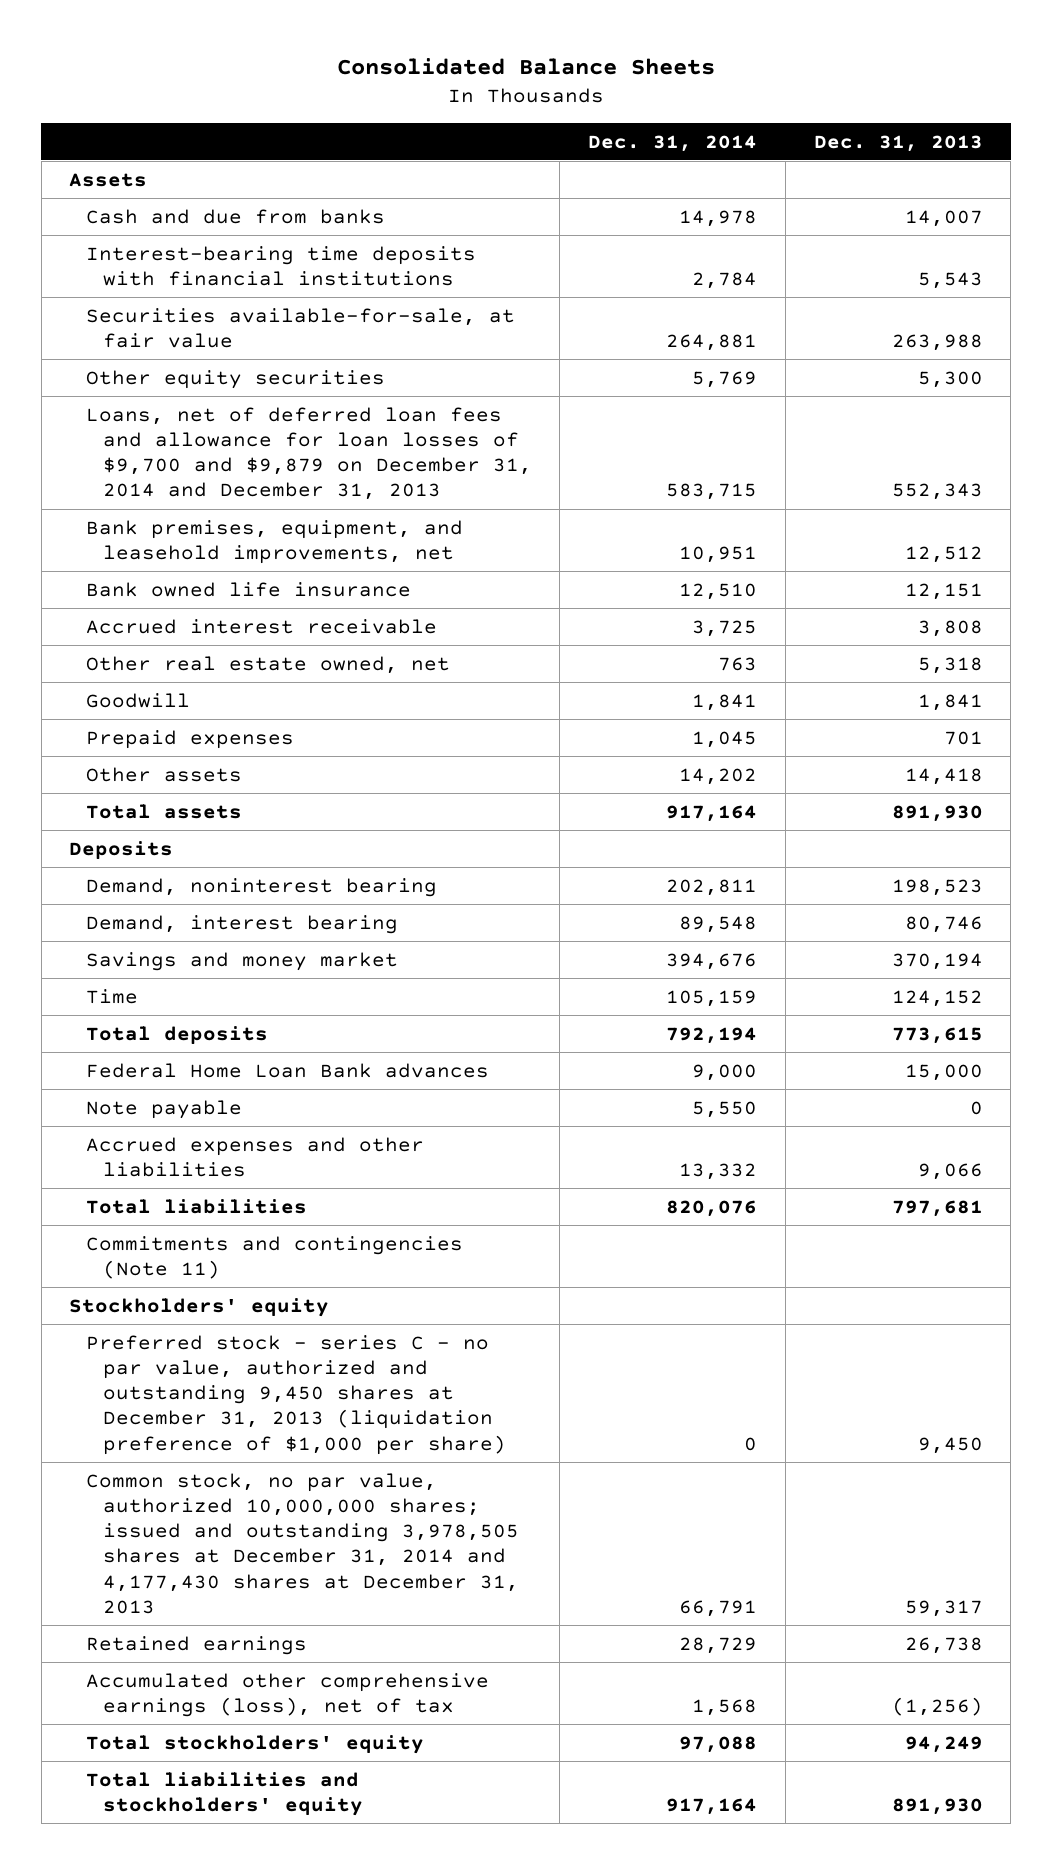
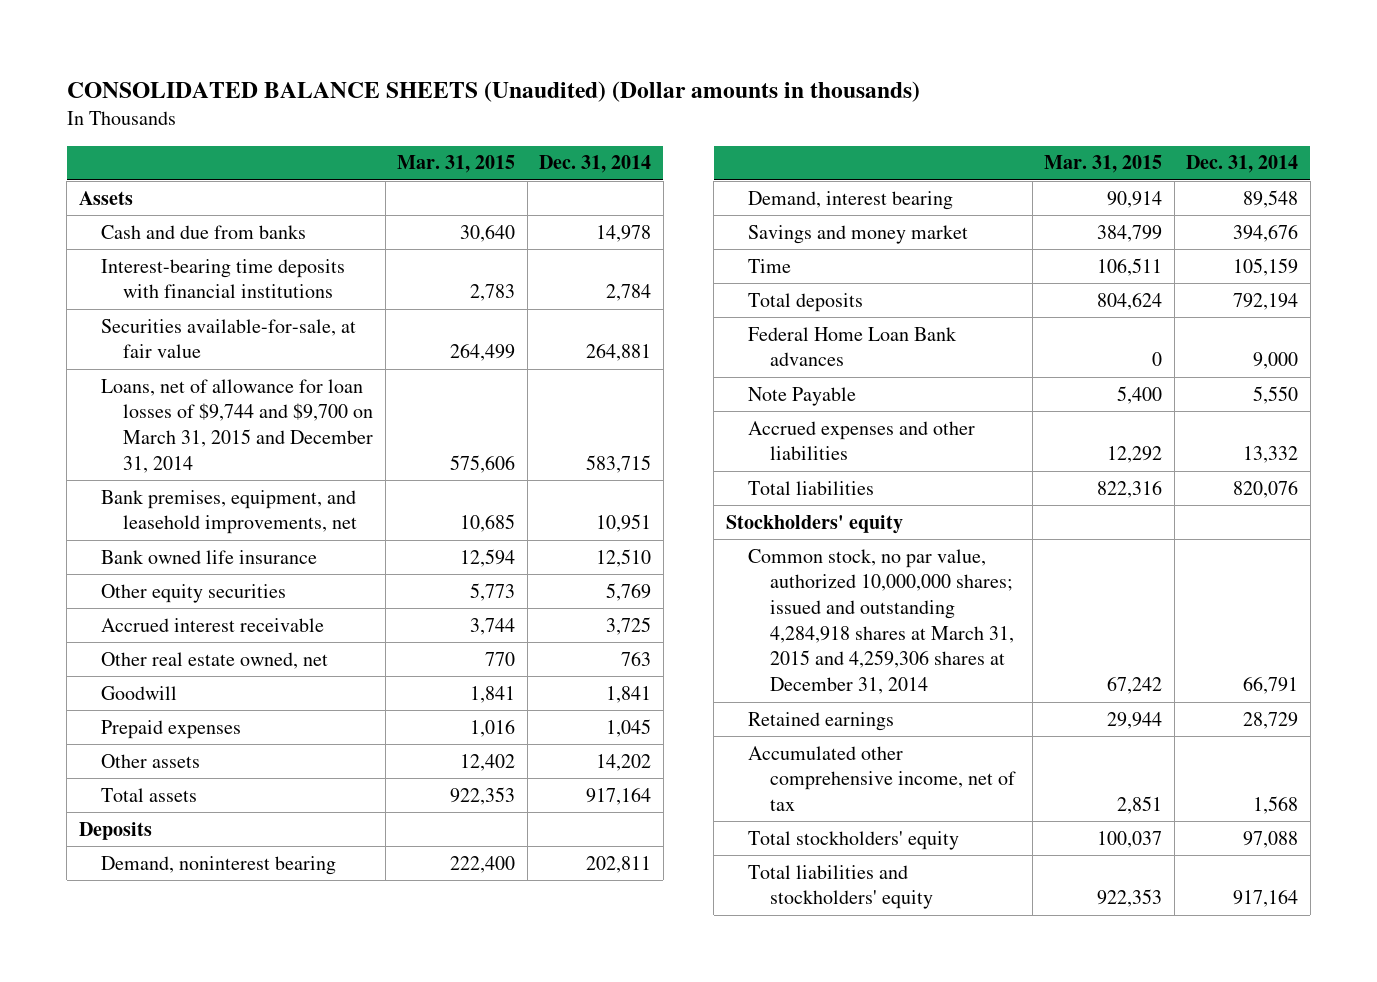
- Consolidated Balance Sheets
+ CONSOLIDATED BALANCE SHEETS (Unaudited) (Dollar amounts in thousands)
- | Dec. 31, 2014 | Dec. 31, 2013
+ | Mar. 31, 2015 | Dec. 31, 2014
- Loans, net of deferred loan fees and allowance for loan losses of $9,700 and $9,879 on December 31, 2014 and December 31, 2013 | 583,715 | 552,343
+ Loans, net of allowance for loan losses of $9,744 and $9,700 on March 31, 2015 and December 31, 2014 | 575,606 | 583,715
moved down: Other equity securities | 5,773 | 5,769
- Note payable | 5,550 | 0
+ Note Payable | 5,400 | 5,550
- Commitments and contingencies (Note 11)
- Preferred stock - series C - no par value, authorized and outstanding 9,450 shares at December 31, 2013 (liquidation preference of $1,000 per share) | 0 | 9,450
- Common stock, no par value, authorized 10,000,000 shares; issued and outstanding 3,978,505 shares at December 31, 2014 and 4,177,430 shares at December 31, 2013 | 66,791 | 59,317
+ Common stock, no par value, authorized 10,000,000 shares; issued and outstanding 4,284,918 shares at March 31, 2015 and 4,259,306 shares at December 31, 2014 | 67,242 | 66,791
- Accumulated other comprehensive earnings (loss), net of tax | 1,568 | (1,256)
+ Accumulated other comprehensive income, net of tax | 2,851 | 1,568

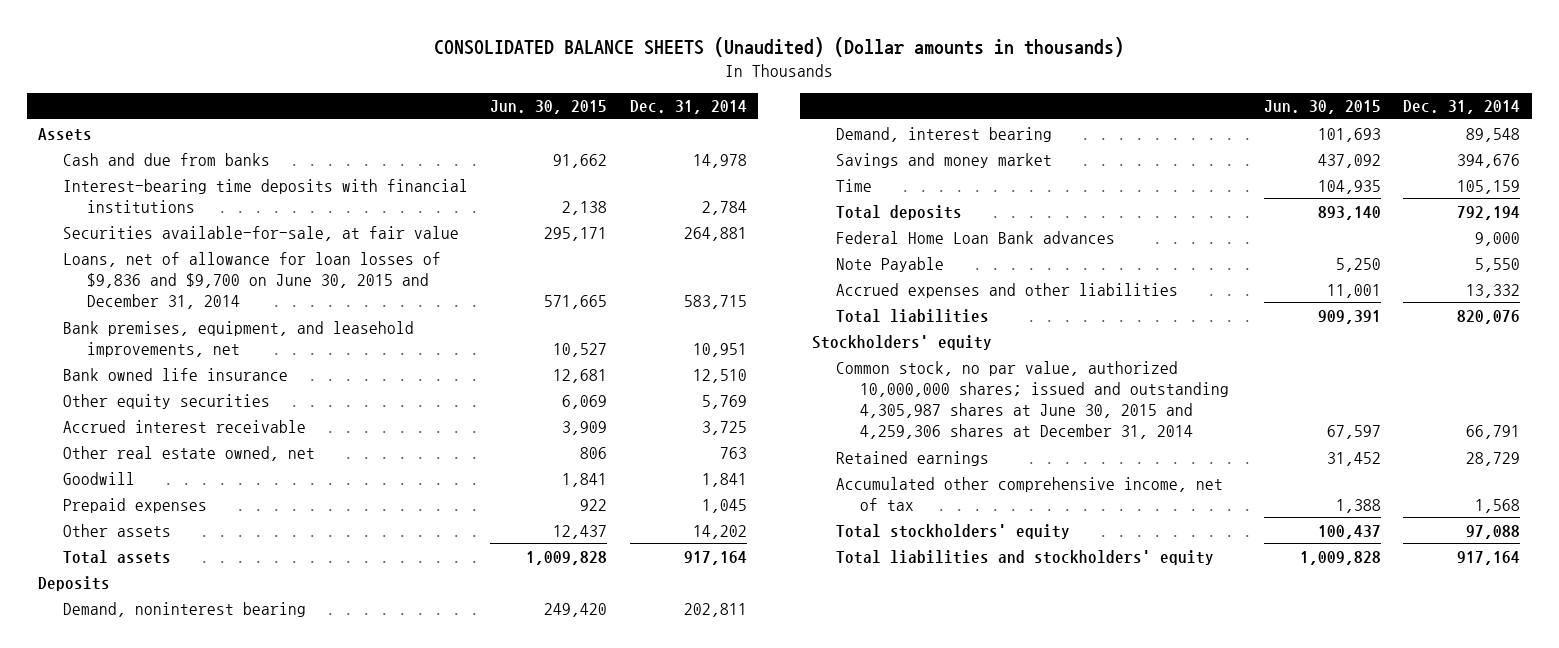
- | Mar. 31, 2015 | Dec. 31, 2014
+ | Jun. 30, 2015 | Dec. 31, 2014
- Loans, net of allowance for loan losses of $9,744 and $9,700 on March 31, 2015 and December 31, 2014 | 575,606 | 583,715
+ Loans, net of allowance for loan losses of $9,836 and $9,700 on June 30, 2015 and December 31, 2014 | 571,665 | 583,715
- Common stock, no par value, authorized 10,000,000 shares; issued and outstanding 4,284,918 shares at March 31, 2015 and 4,259,306 shares at December 31, 2014 | 67,242 | 66,791
+ Common stock, no par value, authorized 10,000,000 shares; issued and outstanding 4,305,987 shares at June 30, 2015 and 4,259,306 shares at December 31, 2014 | 67,597 | 66,791

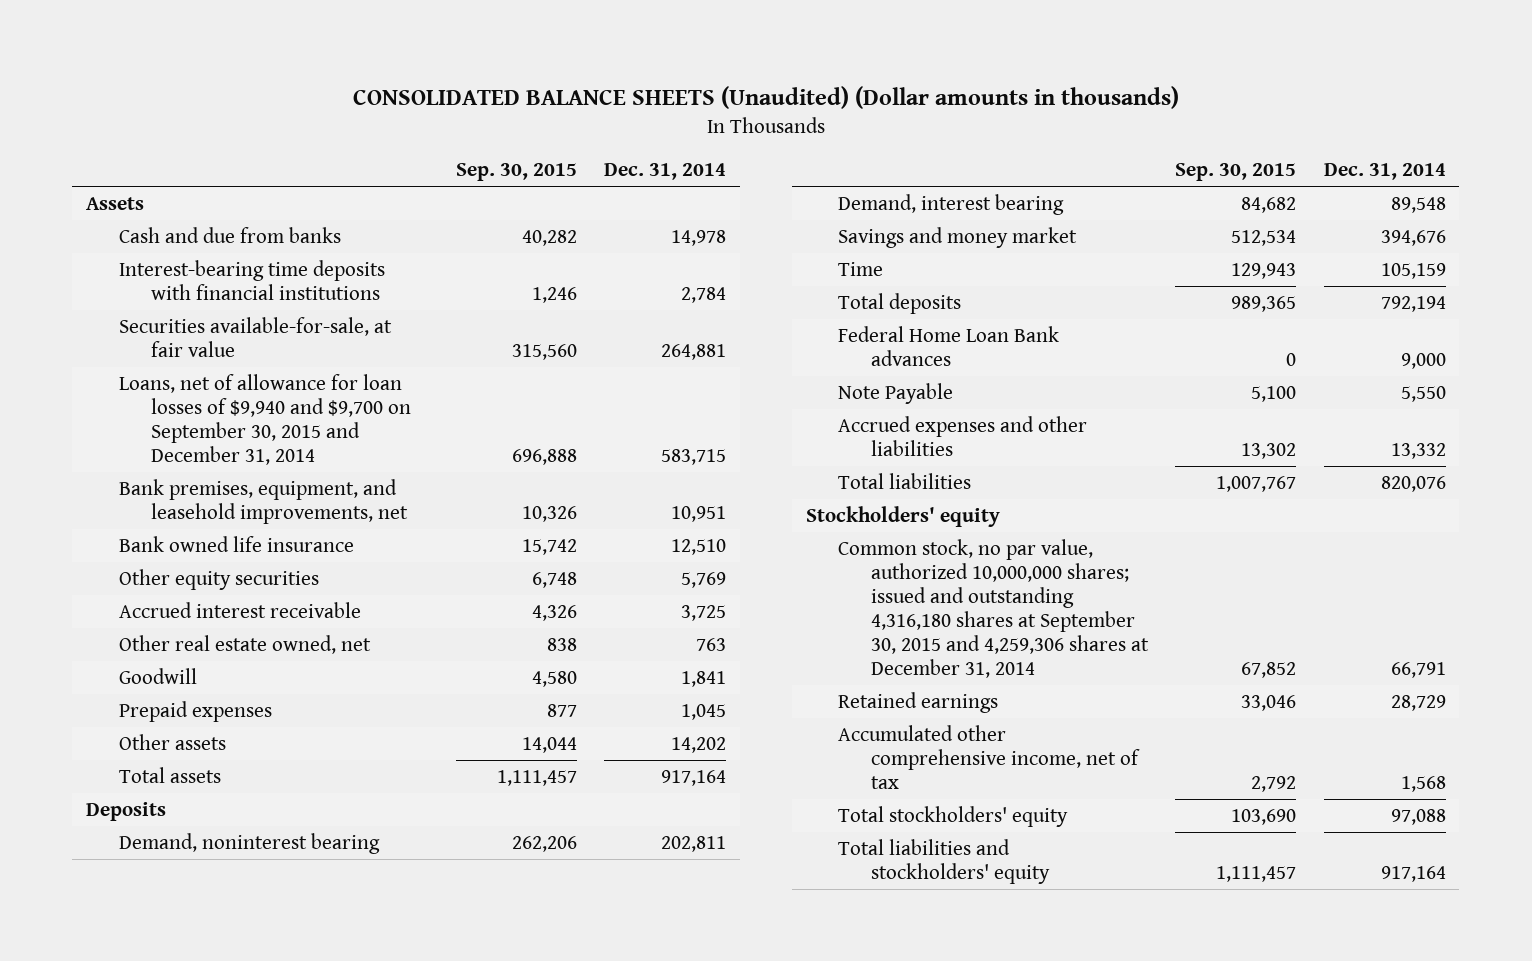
- | Jun. 30, 2015 | Dec. 31, 2014
+ | Sep. 30, 2015 | Dec. 31, 2014
- Loans, net of allowance for loan losses of $9,836 and $9,700 on June 30, 2015 and December 31, 2014 | 571,665 | 583,715
+ Loans, net of allowance for loan losses of $9,940 and $9,700 on September 30, 2015 and December 31, 2014 | 696,888 | 583,715
- Common stock, no par value, authorized 10,000,000 shares; issued and outstanding 4,305,987 shares at June 30, 2015 and 4,259,306 shares at December 31, 2014 | 67,597 | 66,791
+ Common stock, no par value, authorized 10,000,000 shares; issued and outstanding 4,316,180 shares at September 30, 2015 and 4,259,306 shares at December 31, 2014 | 67,852 | 66,791

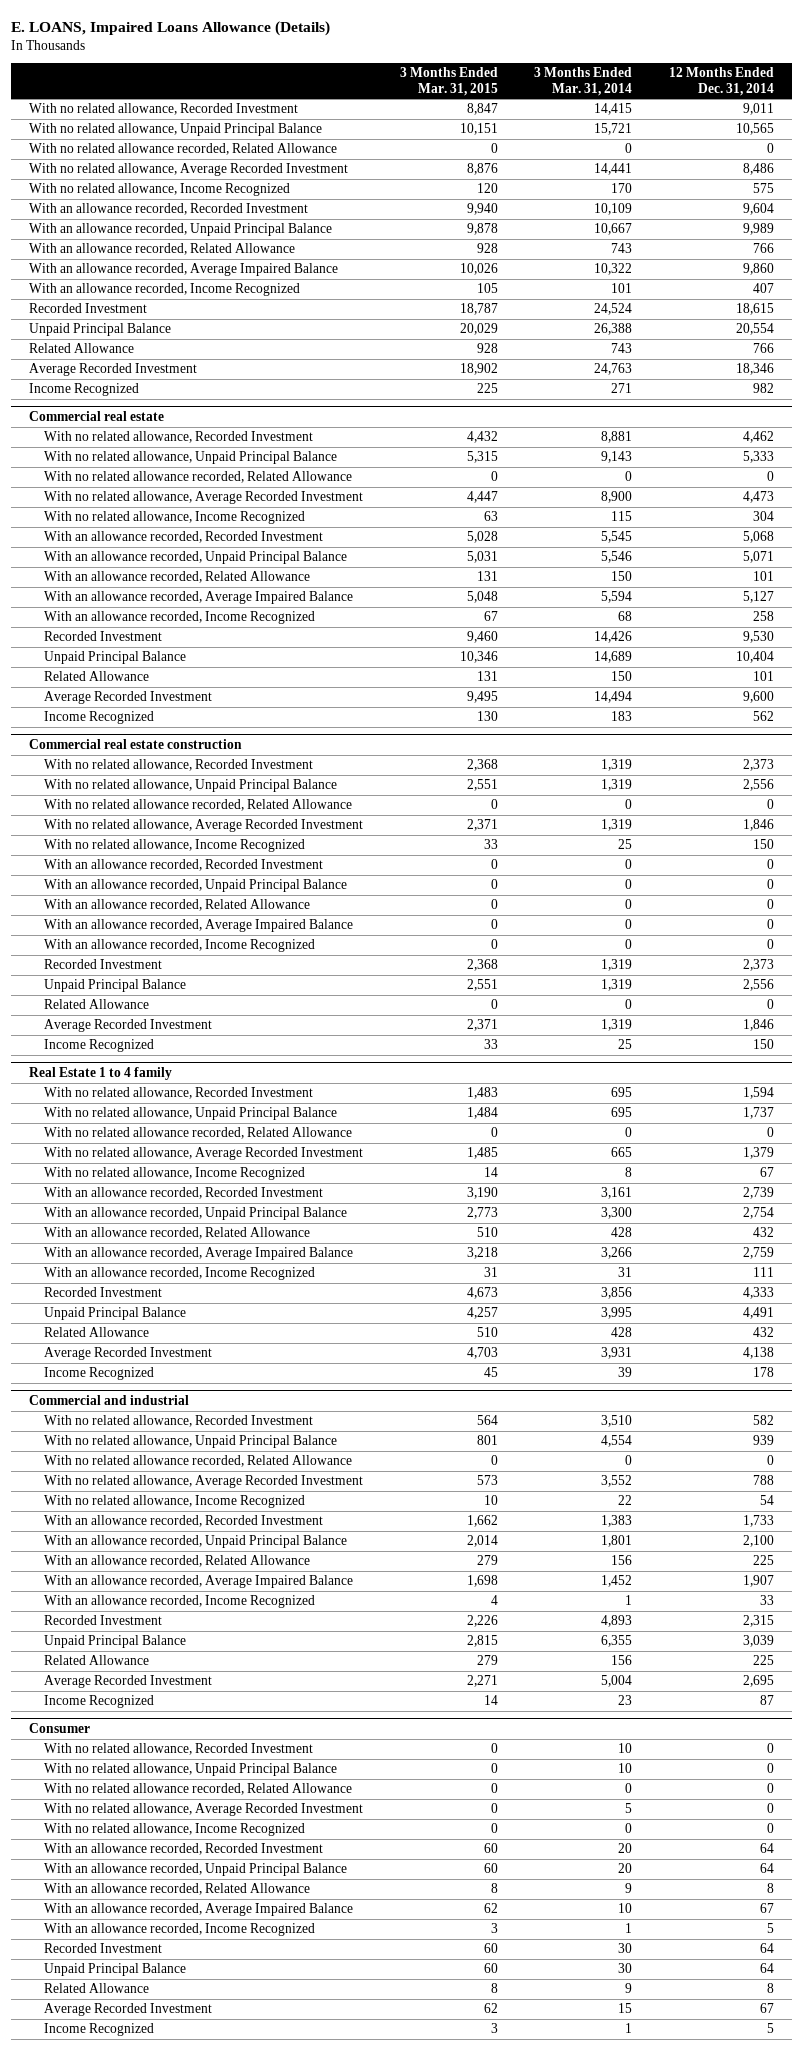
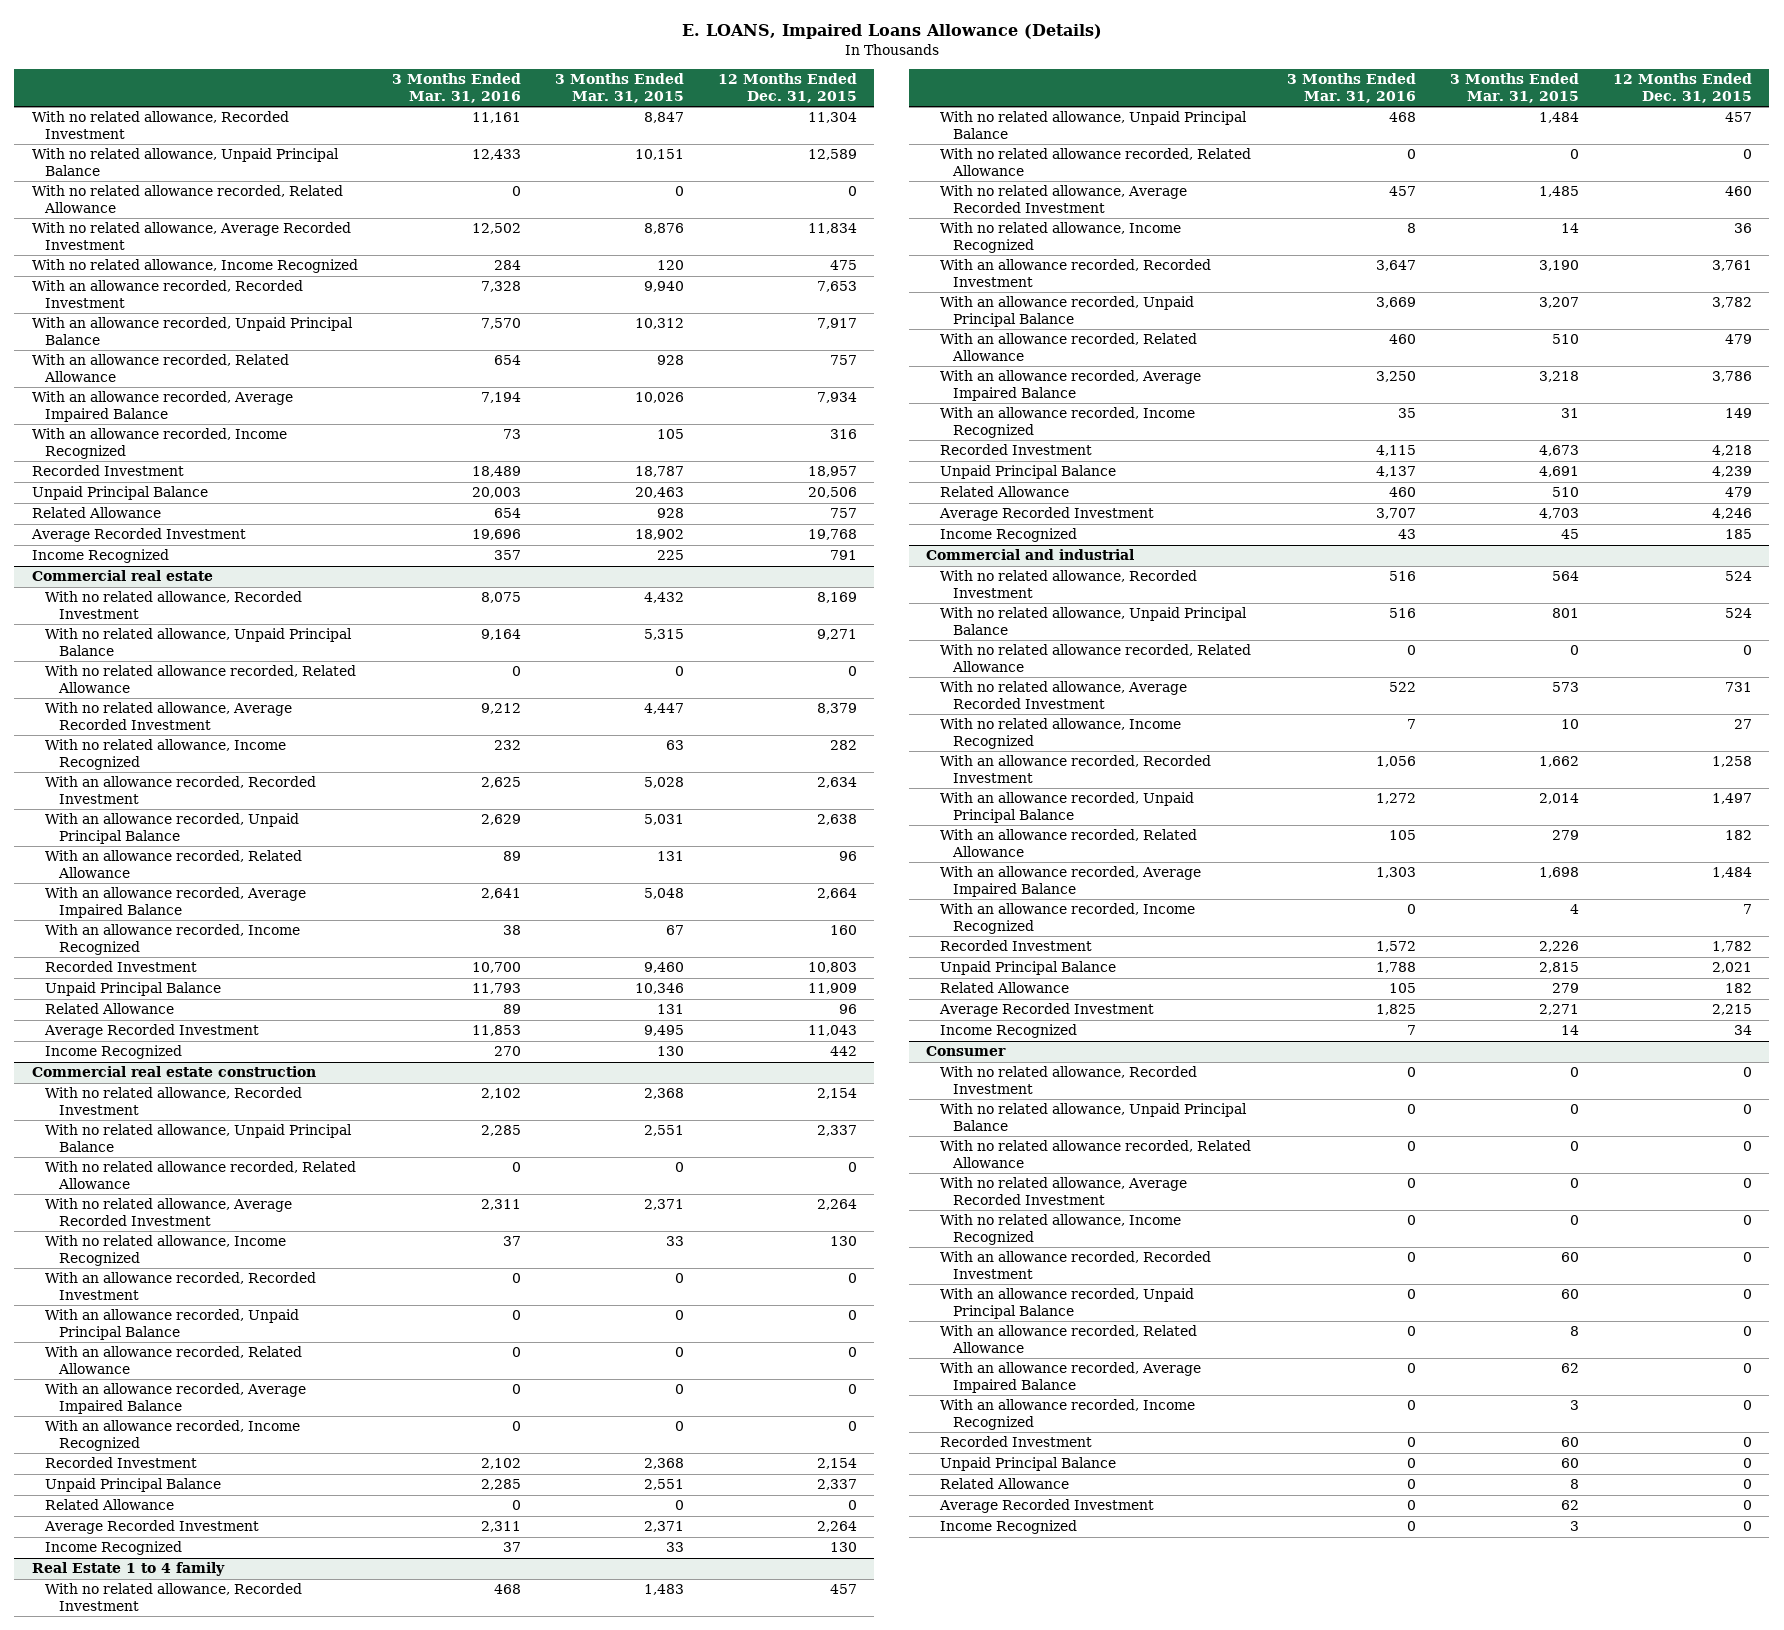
- | 3 Months Ended Mar. 31, 2015 | 3 Months Ended Mar. 31, 2014 | 12 Months Ended Dec. 31, 2014
+ | 3 Months Ended Mar. 31, 2016 | 3 Months Ended Mar. 31, 2015 | 12 Months Ended Dec. 31, 2015
- With an allowance recorded, Unpaid Principal Balance | 9,878 | 10,667 | 9,989
+ With an allowance recorded, Unpaid Principal Balance | 7,570 | 10,312 | 7,917
- Unpaid Principal Balance | 20,029 | 26,388 | 20,554
+ Unpaid Principal Balance | 20,003 | 20,463 | 20,506
@ Real Estate 1 to 4 family
- With an allowance recorded, Unpaid Principal Balance | 2,773 | 3,300 | 2,754
+ With an allowance recorded, Unpaid Principal Balance | 3,669 | 3,207 | 3,782
- Unpaid Principal Balance | 4,257 | 3,995 | 4,491
+ Unpaid Principal Balance | 4,137 | 4,691 | 4,239

